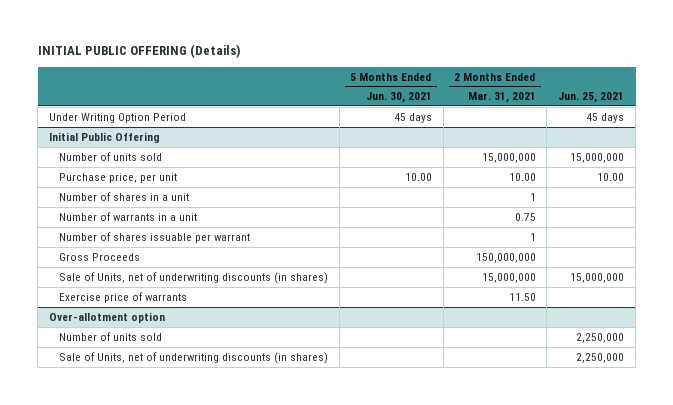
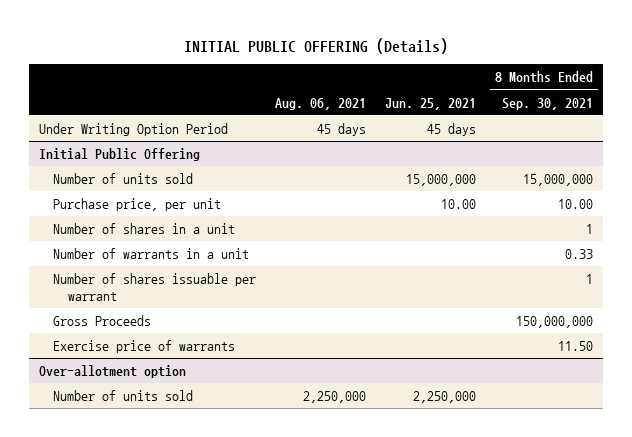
- | 5 Months Ended Jun. 30, 2021 | 2 Months Ended Mar. 31, 2021 | Jun. 25, 2021
+ | Aug. 06, 2021 | Jun. 25, 2021 | 8 Months Ended Sep. 30, 2021
@ Initial Public Offering
- Sale of Units, net of underwriting discounts (in shares) | | 15,000,000 | 15,000,000
@ Over-allotment option
- Sale of Units, net of underwriting discounts (in shares) | | | 2,250,000

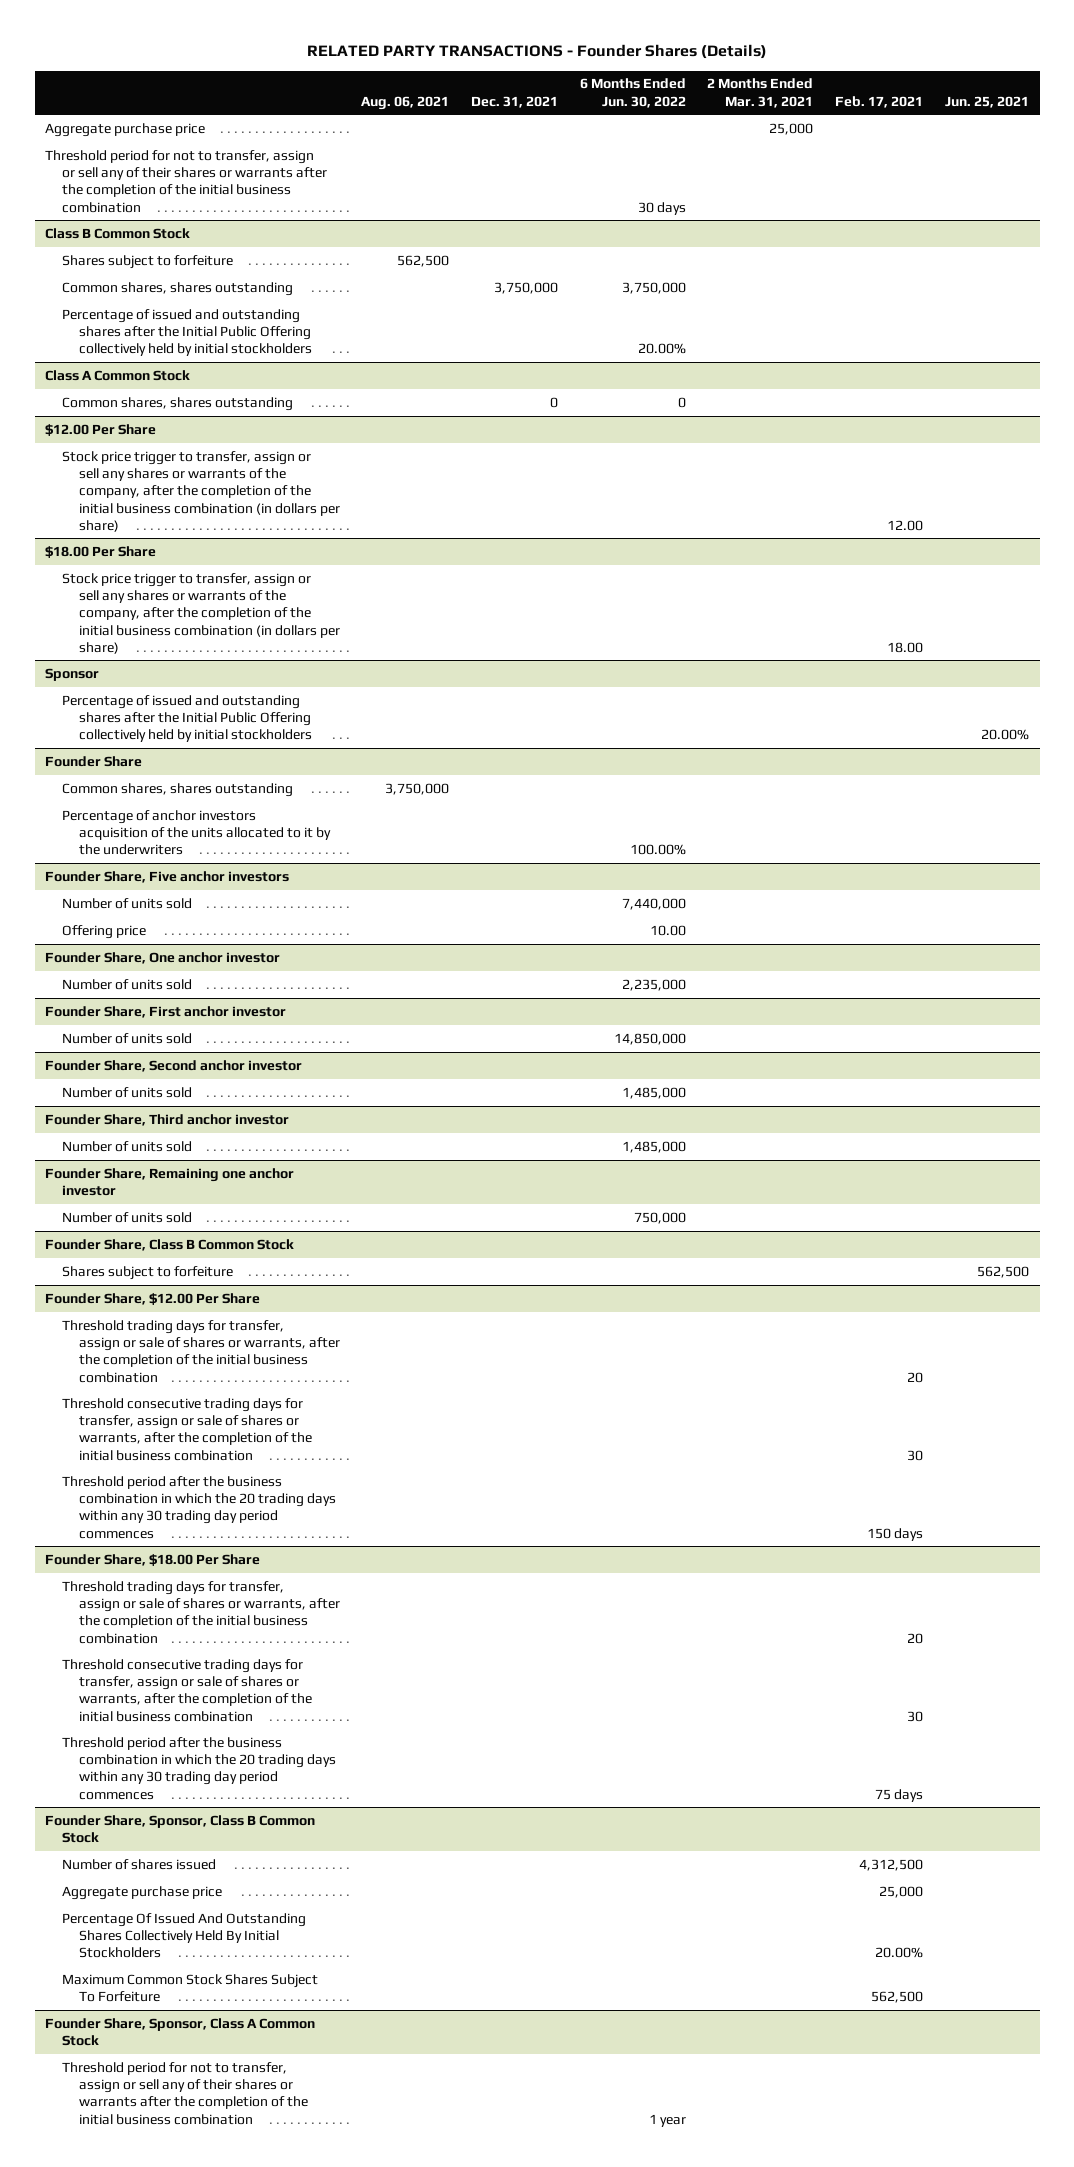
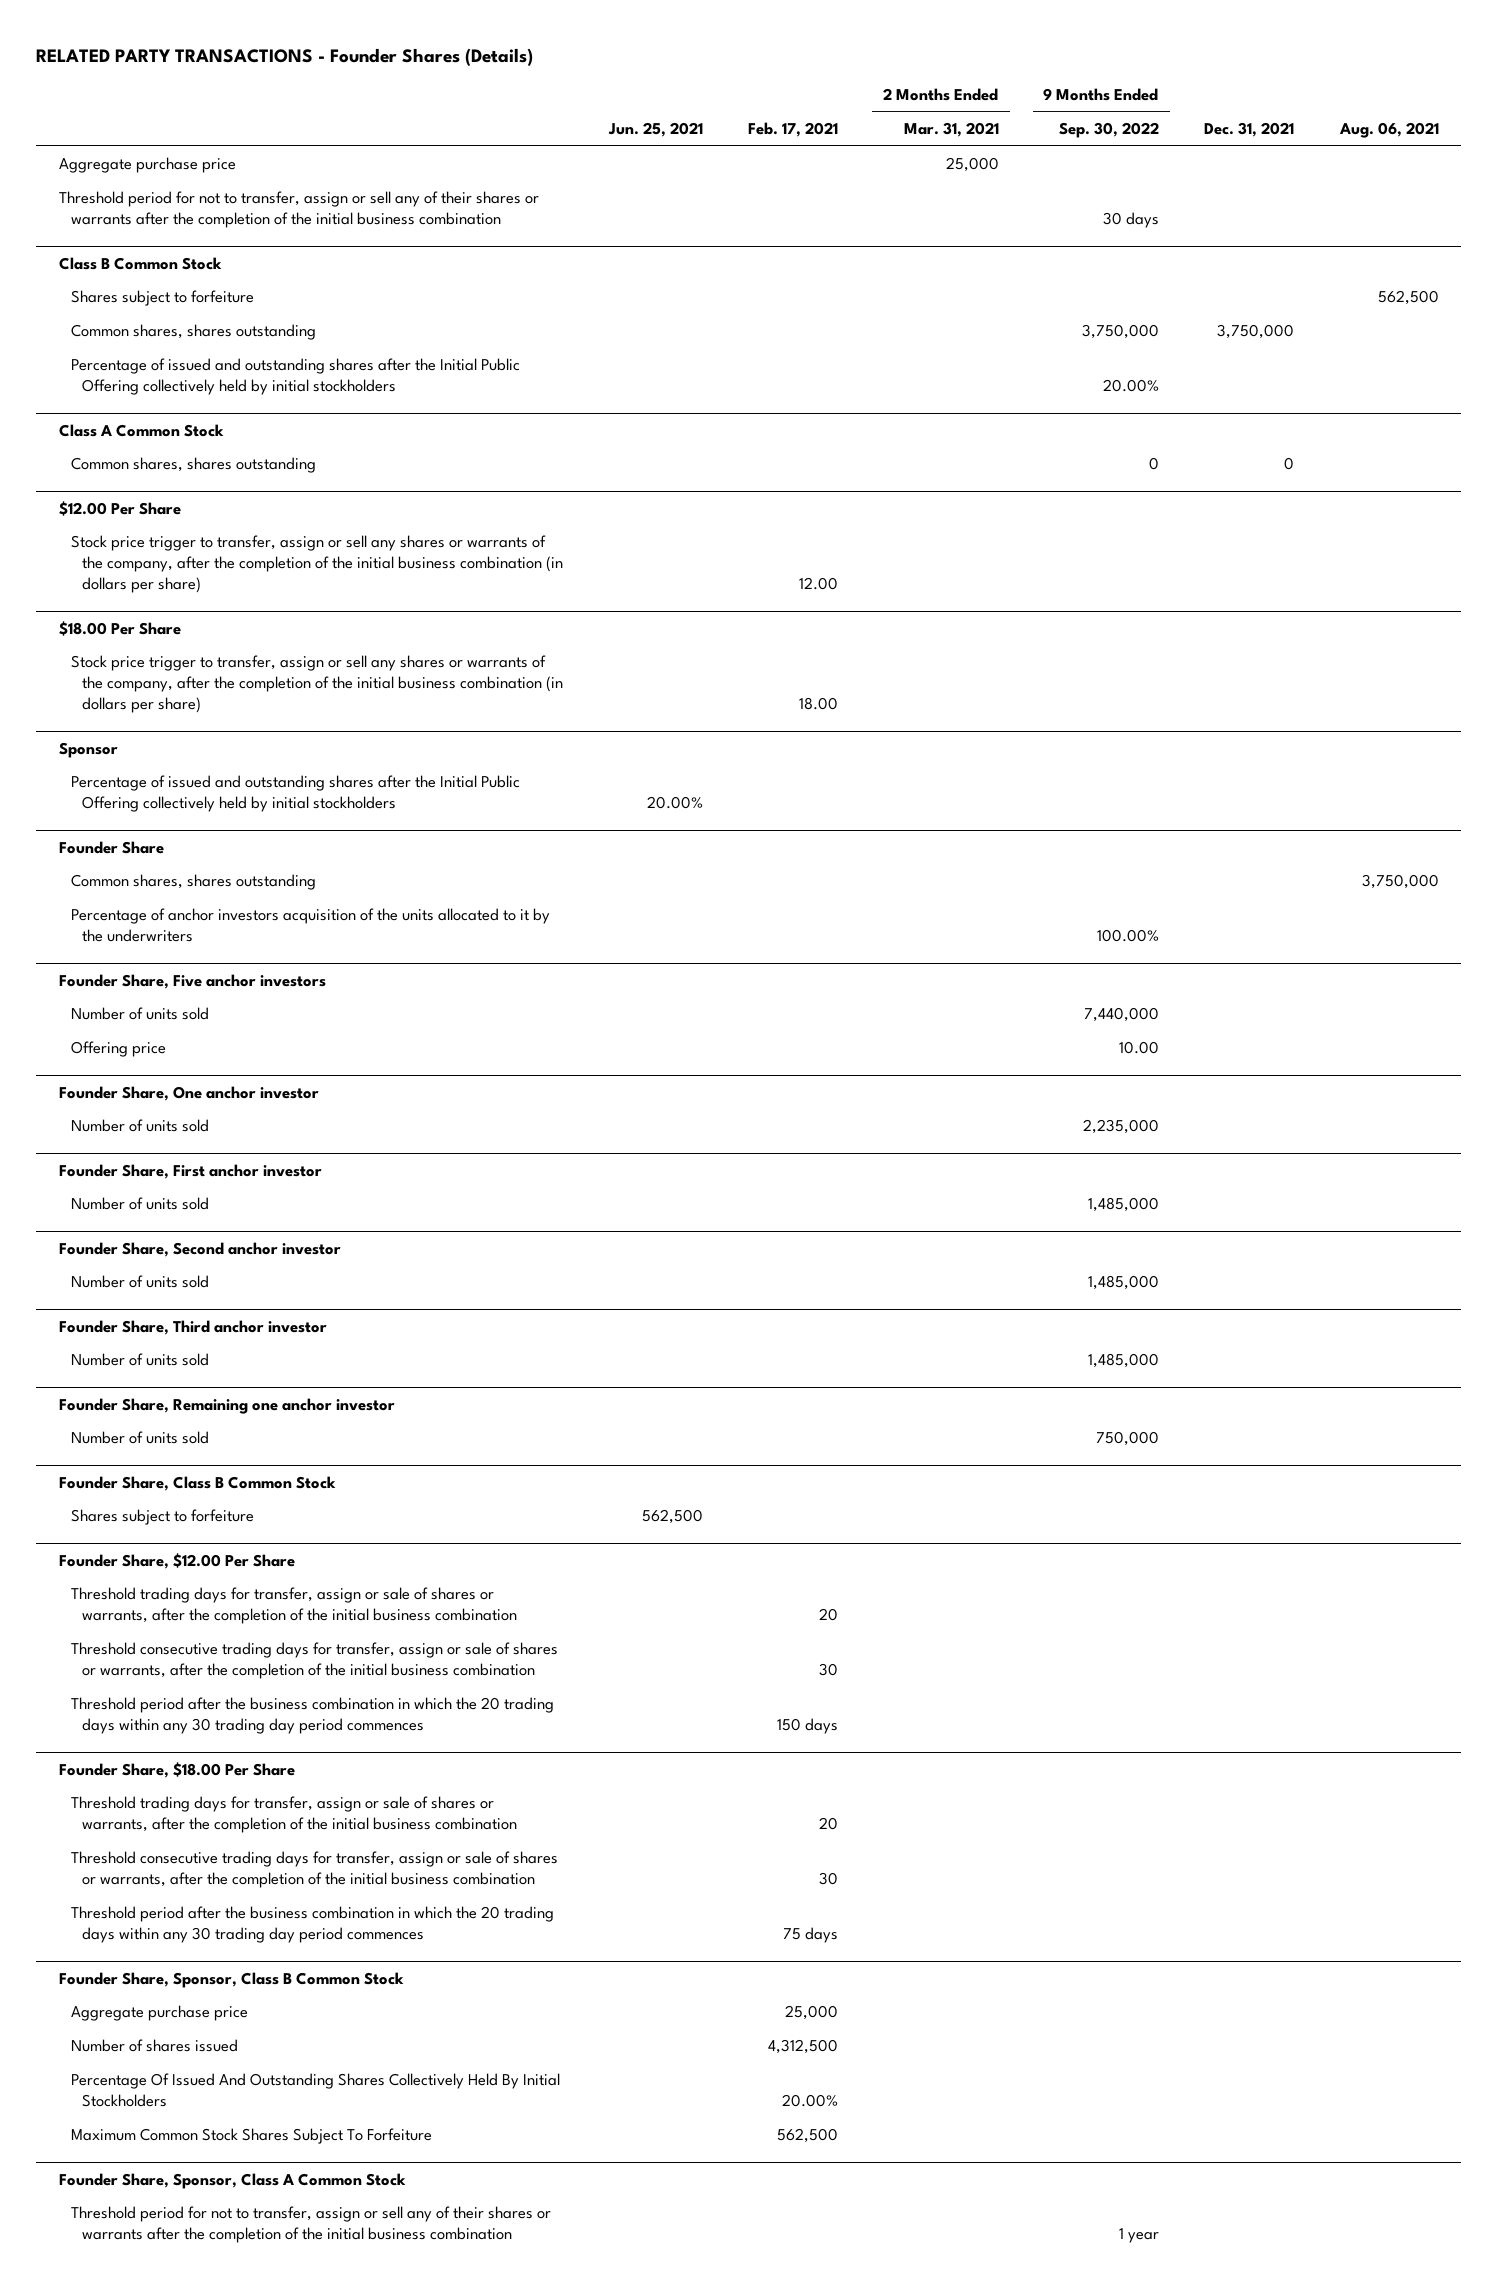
- | Aug. 06, 2021 | Dec. 31, 2021 | 6 Months Ended Jun. 30, 2022 | 2 Months Ended Mar. 31, 2021 | Feb. 17, 2021 | Jun. 25, 2021
+ | Jun. 25, 2021 | Feb. 17, 2021 | 2 Months Ended Mar. 31, 2021 | 9 Months Ended Sep. 30, 2022 | Dec. 31, 2021 | Aug. 06, 2021
@ Founder Share, Sponsor, Class B Common Stock
moved down: Number of shares issued | | 4,312,500 | | | |

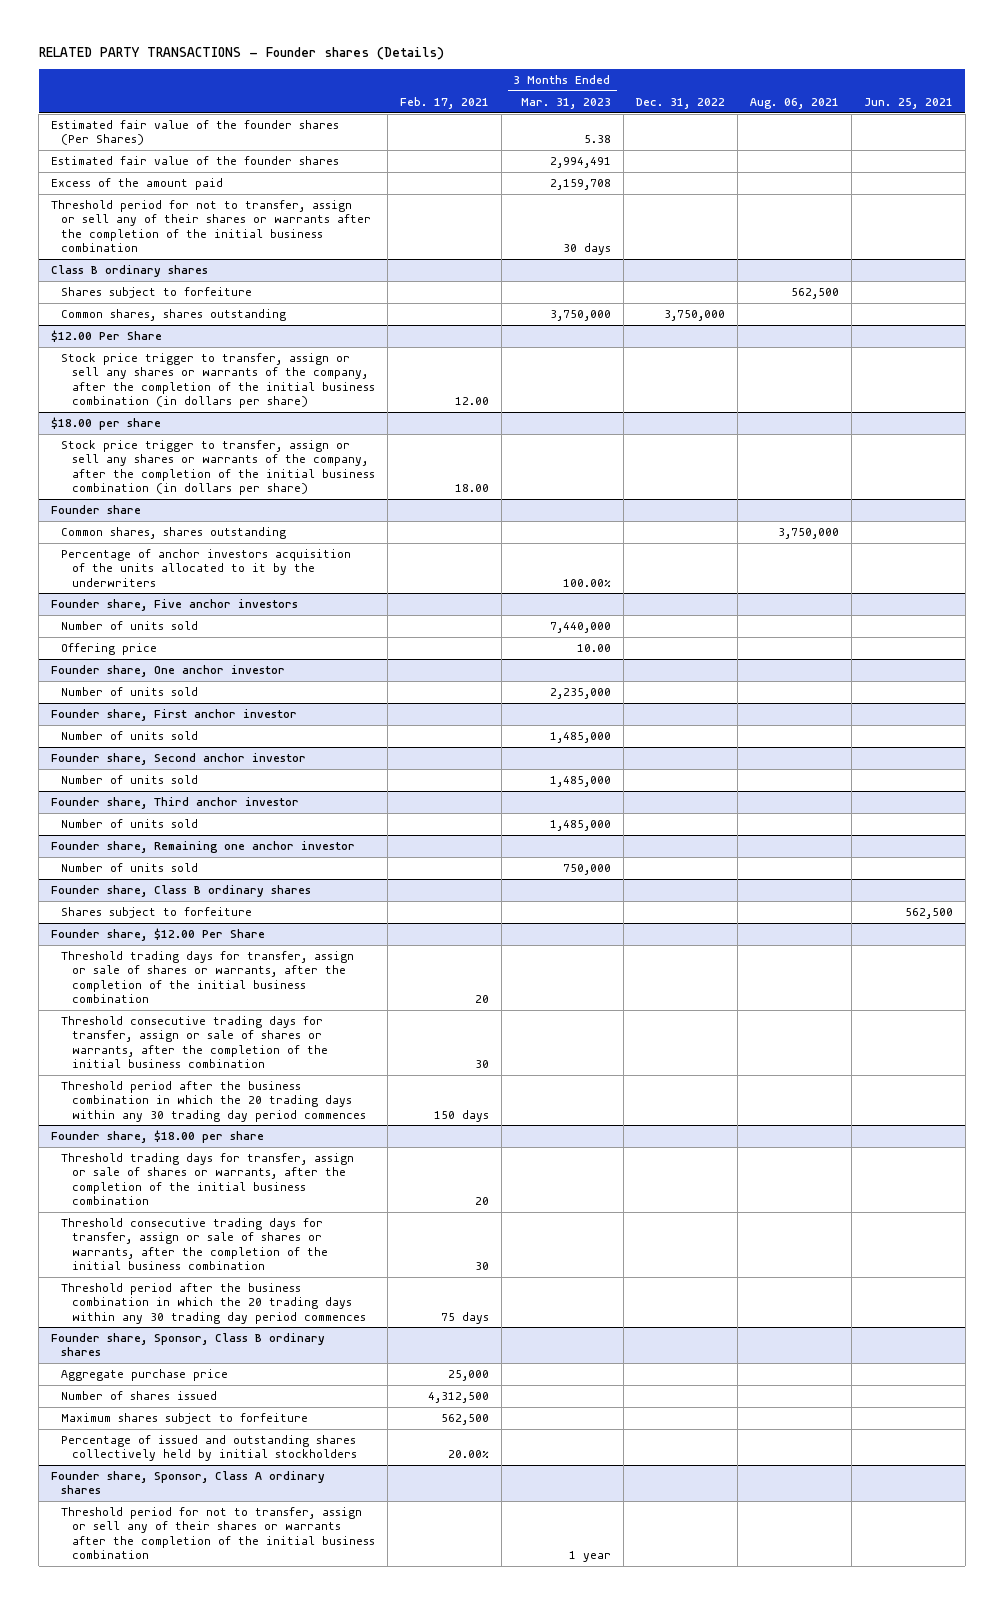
- RELATED PARTY TRANSACTIONS - Founder Shares (Details)
+ RELATED PARTY TRANSACTIONS - Founder shares (Details)
- | Jun. 25, 2021 | Feb. 17, 2021 | 2 Months Ended Mar. 31, 2021 | 9 Months Ended Sep. 30, 2022 | Dec. 31, 2021 | Aug. 06, 2021
+ | Feb. 17, 2021 | 3 Months Ended Mar. 31, 2023 | Dec. 31, 2022 | Aug. 06, 2021 | Jun. 25, 2021
- Aggregate purchase price | | | 25,000 | | |
+ Estimated fair value of the founder shares (Per Shares) | | 5.38 | | |
+ Estimated fair value of the founder shares | | 2,994,491 | | |
+ Excess of the amount paid | | 2,159,708 | | |
- Class B Common Stock
+ Class B ordinary shares
- Percentage of issued and outstanding shares after the Initial Public Offering collectively held by initial stockholders | | | | 20.00% | |
- Class A Common Stock
- Common shares, shares outstanding | | | | 0 | 0 |
- $18.00 Per Share
+ $18.00 per share
- Sponsor
- Percentage of issued and outstanding shares after the Initial Public Offering collectively held by initial stockholders | 20.00% | | | | |
- Founder Share
+ Founder share
- Founder Share, Five anchor investors
+ Founder share, Five anchor investors
- Founder Share, One anchor investor
+ Founder share, One anchor investor
- Founder Share, First anchor investor
+ Founder share, First anchor investor
- Founder Share, Second anchor investor
+ Founder share, Second anchor investor
- Founder Share, Third anchor investor
+ Founder share, Third anchor investor
- Founder Share, Remaining one anchor investor
+ Founder share, Remaining one anchor investor
- Founder Share, Class B Common Stock
+ Founder share, Class B ordinary shares
- Founder Share, $12.00 Per Share
+ Founder share, $12.00 Per Share
- Founder Share, $18.00 Per Share
+ Founder share, $18.00 per share
- Founder Share, Sponsor, Class B Common Stock
+ Founder share, Sponsor, Class B ordinary shares
- Percentage Of Issued And Outstanding Shares Collectively Held By Initial Stockholders | | 20.00% | | | |
- Maximum Common Stock Shares Subject To Forfeiture | | 562,500 | | | |
- Founder Share, Sponsor, Class A Common Stock
+ Maximum shares subject to forfeiture | 562,500 | | | |
+ Percentage of issued and outstanding shares collectively held by initial stockholders | 20.00% | | | |
+ Founder share, Sponsor, Class A ordinary shares

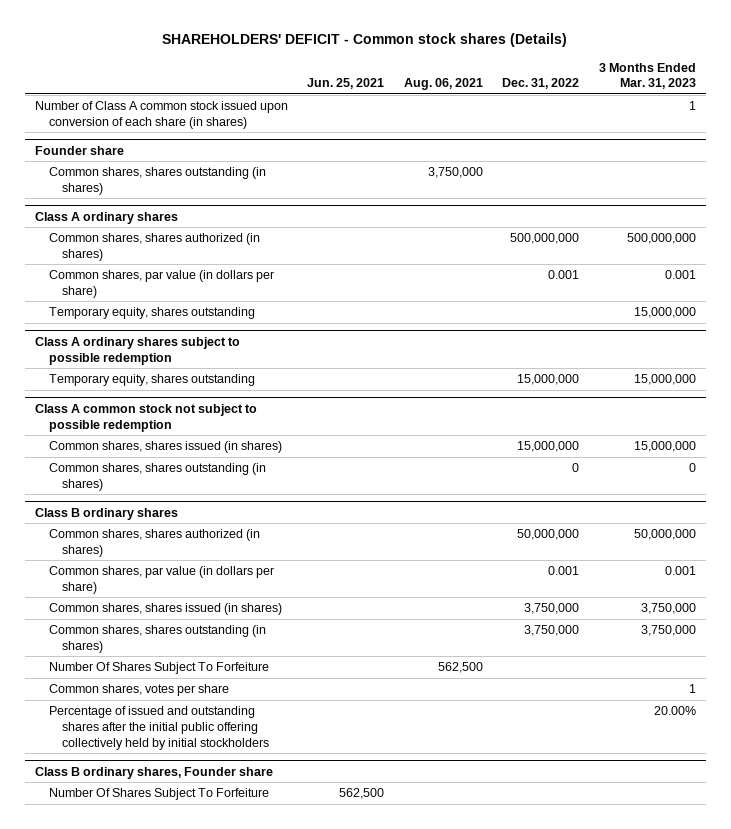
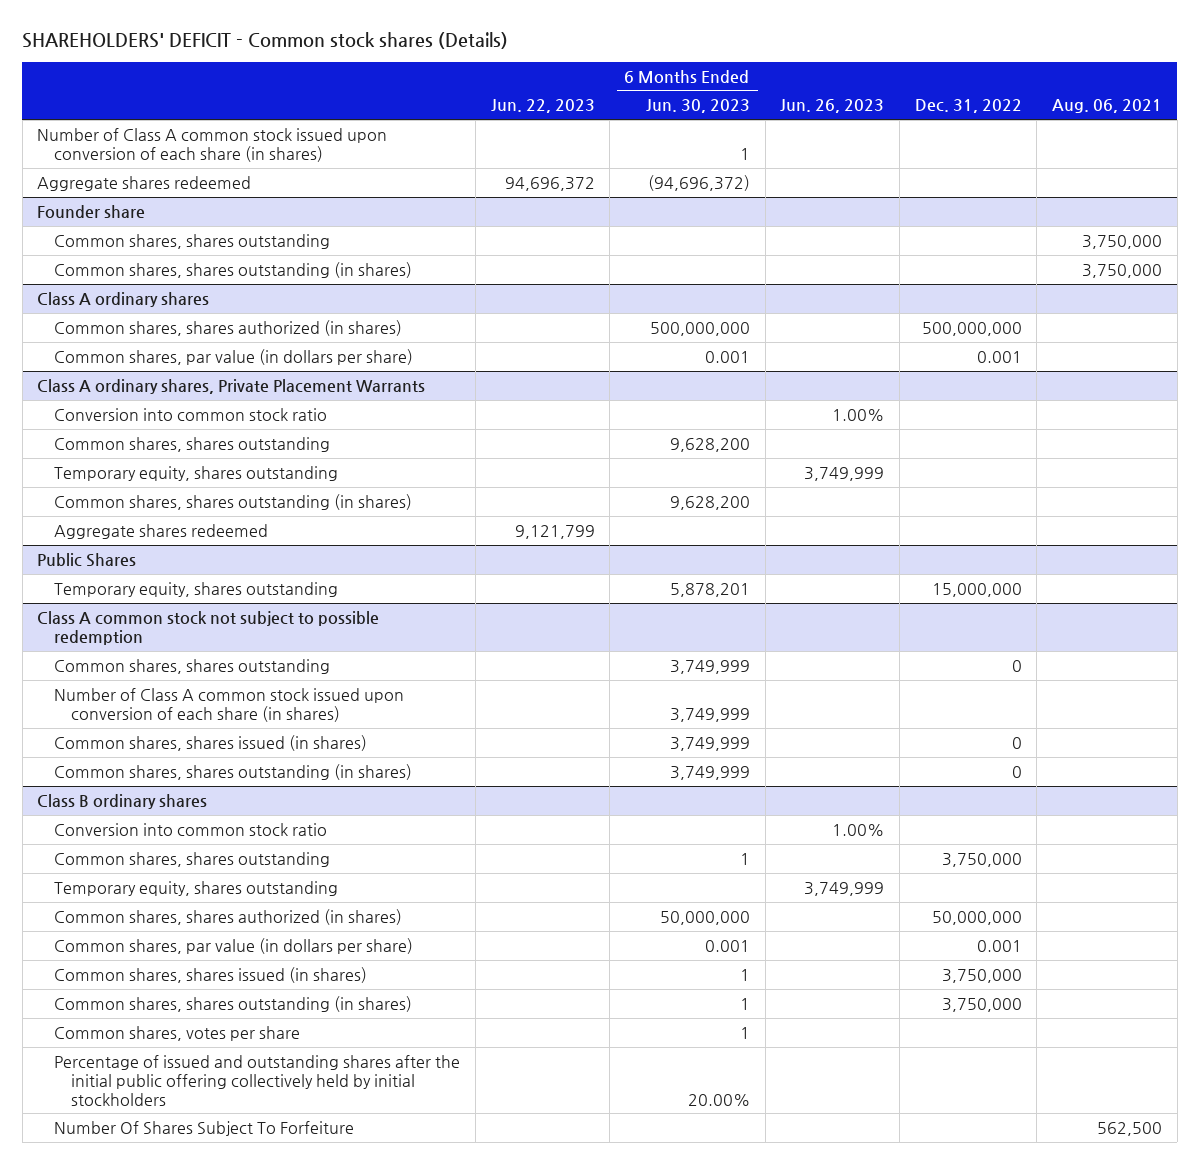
- | Jun. 25, 2021 | Aug. 06, 2021 | Dec. 31, 2022 | 3 Months Ended Mar. 31, 2023
+ | Jun. 22, 2023 | 6 Months Ended Jun. 30, 2023 | Jun. 26, 2023 | Dec. 31, 2022 | Aug. 06, 2021
+ Aggregate shares redeemed | 94,696,372 | (94,696,372) | | |
@ Founder share
+ Common shares, shares outstanding | | | | | 3,750,000
@ Class A ordinary shares
- Temporary equity, shares outstanding | | | | 15,000,000
- Class A ordinary shares subject to possible redemption
+ Class A ordinary shares, Private Placement Warrants
+ Conversion into common stock ratio | | | 1.00% | |
+ Common shares, shares outstanding | | 9,628,200 | | |
+ Temporary equity, shares outstanding | | | 3,749,999 | |
+ Common shares, shares outstanding (in shares) | | 9,628,200 | | |
+ Aggregate shares redeemed | 9,121,799 | | | |
+ Public Shares
@ Class A common stock not subject to possible redemption
- Common shares, shares issued (in shares) | | | 15,000,000 | 15,000,000
+ Common shares, shares outstanding | | 3,749,999 | | 0 |
+ Number of Class A common stock issued upon conversion of each share (in shares) | | 3,749,999 | | |
+ Common shares, shares issued (in shares) | | 3,749,999 | | 0 |
@ Class B ordinary shares
+ Conversion into common stock ratio | | | 1.00% | |
+ Common shares, shares outstanding | | 1 | | 3,750,000 |
+ Temporary equity, shares outstanding | | | 3,749,999 | |
- Class B ordinary shares, Founder share
- Number Of Shares Subject To Forfeiture | 562,500 | | |
@ Class B ordinary shares
moved down: Number Of Shares Subject To Forfeiture | | | | | 562,500

